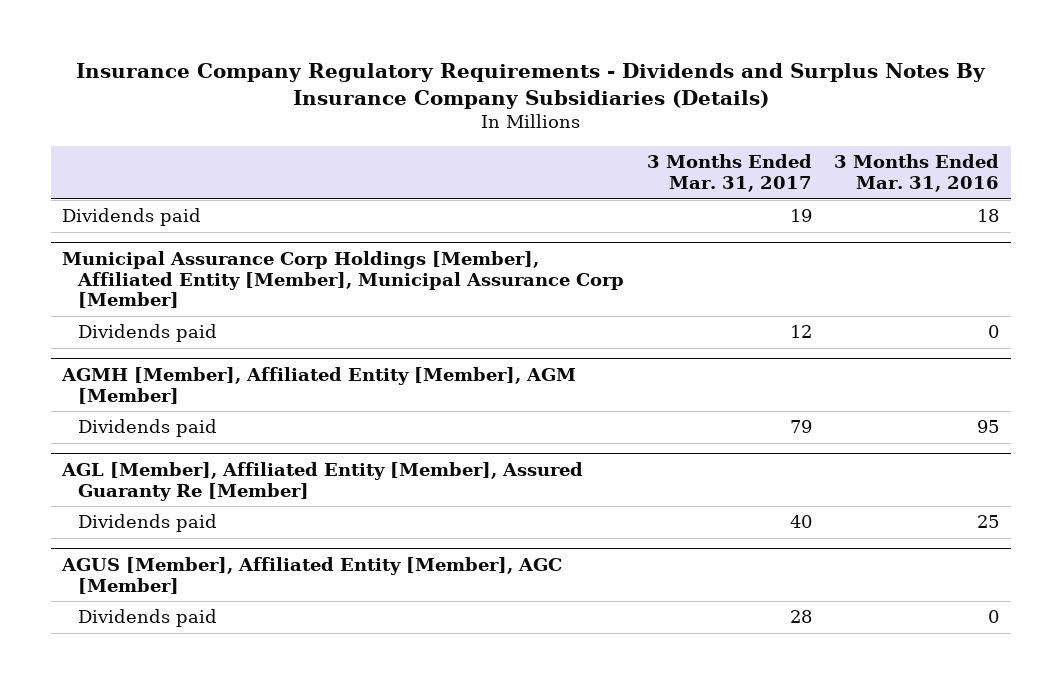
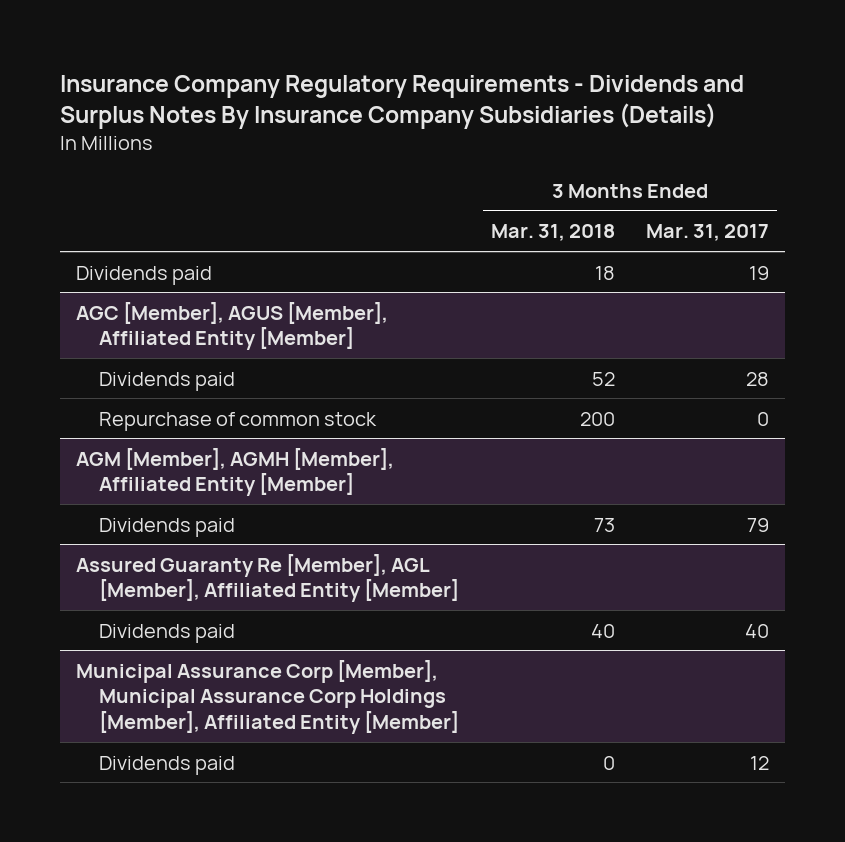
- | 3 Months Ended Mar. 31, 2017 | 3 Months Ended Mar. 31, 2016
+ | 3 Months Ended Mar. 31, 2018 | 3 Months Ended Mar. 31, 2017
- Municipal Assurance Corp Holdings [Member], Affiliated Entity [Member], Municipal Assurance Corp [Member]
- Dividends paid | 12 | 0
- AGMH [Member], Affiliated Entity [Member], AGM [Member]
+ AGC [Member], AGUS [Member], Affiliated Entity [Member]
+ Dividends paid | 52 | 28
+ Repurchase of common stock | 200 | 0
+ AGM [Member], AGMH [Member], Affiliated Entity [Member]
- AGL [Member], Affiliated Entity [Member], Assured Guaranty Re [Member]
+ Assured Guaranty Re [Member], AGL [Member], Affiliated Entity [Member]
- AGUS [Member], Affiliated Entity [Member], AGC [Member]
- Dividends paid | 28 | 0
+ Municipal Assurance Corp [Member], Municipal Assurance Corp Holdings [Member], Affiliated Entity [Member]
+ Dividends paid | 0 | 12

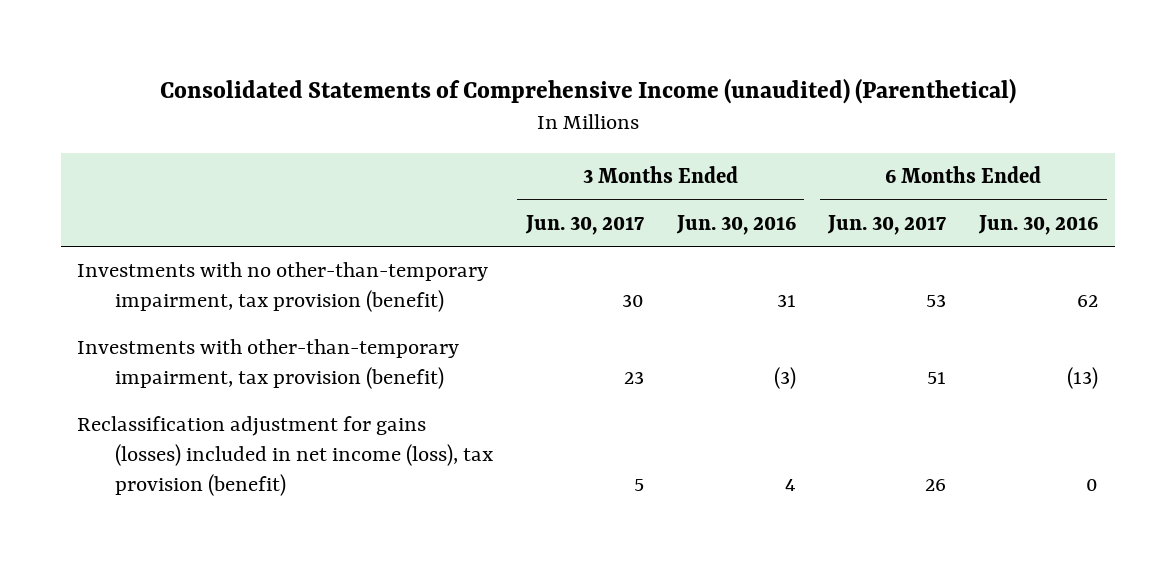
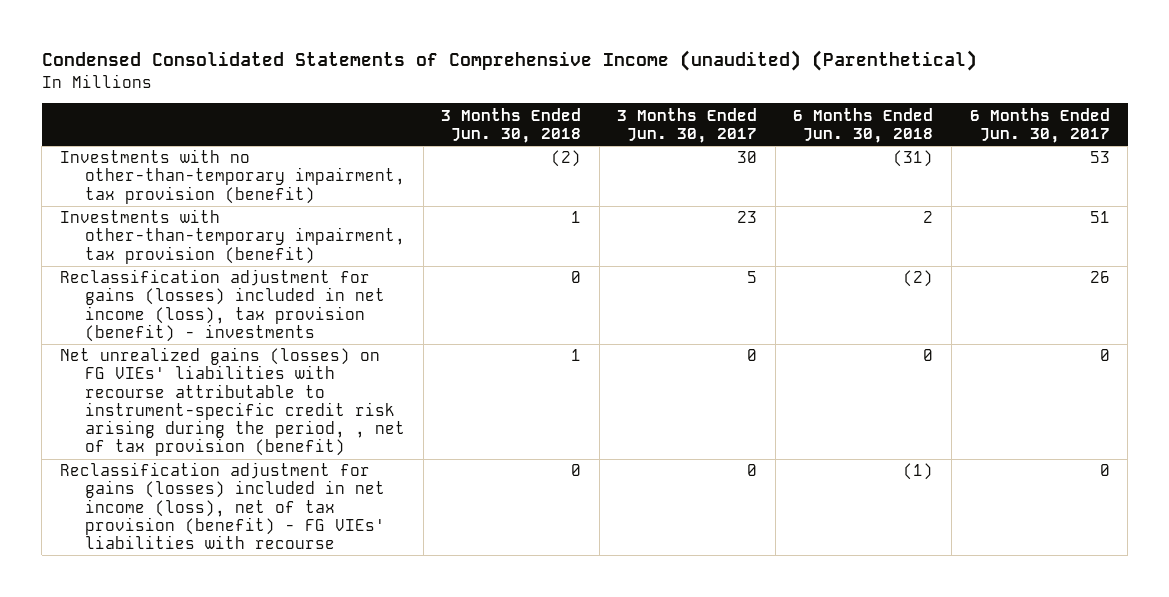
- Consolidated Statements of Comprehensive Income (unaudited) (Parenthetical)
+ Condensed Consolidated Statements of Comprehensive Income (unaudited) (Parenthetical)
- | 3 Months Ended Jun. 30, 2017 | 3 Months Ended Jun. 30, 2016 | 6 Months Ended Jun. 30, 2017 | 6 Months Ended Jun. 30, 2016
+ | 3 Months Ended Jun. 30, 2018 | 3 Months Ended Jun. 30, 2017 | 6 Months Ended Jun. 30, 2018 | 6 Months Ended Jun. 30, 2017
- Reclassification adjustment for gains (losses) included in net income (loss), tax provision (benefit) | 5 | 4 | 26 | 0
+ Reclassification adjustment for gains (losses) included in net income (loss), tax provision (benefit) - investments | 0 | 5 | (2) | 26
+ Net unrealized gains (losses) on FG VIEs' liabilities with recourse attributable to instrument-specific credit risk arising during the period, , net of tax provision (benefit) | 1 | 0 | 0 | 0
+ Reclassification adjustment for gains (losses) included in net income (loss), net of tax provision (benefit) - FG VIEs' liabilities with recourse | 0 | 0 | (1) | 0

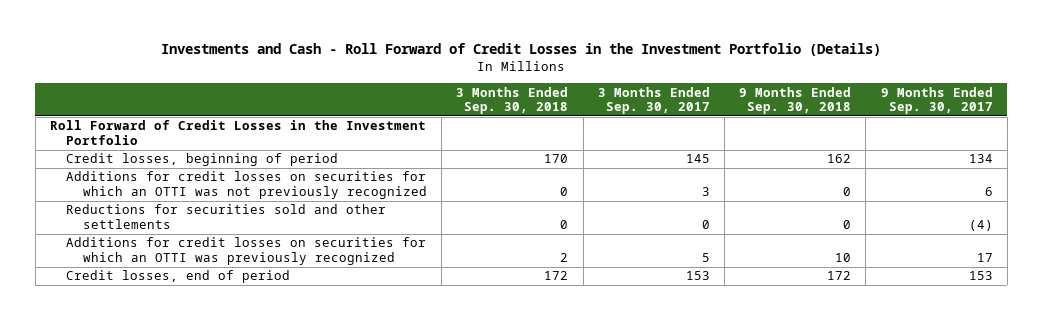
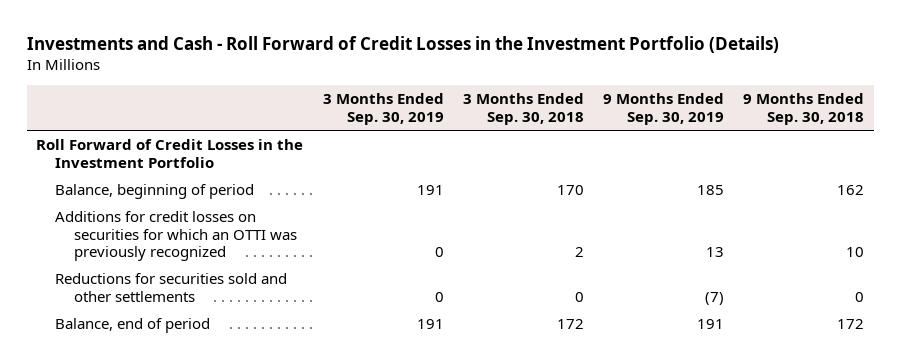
- | 3 Months Ended Sep. 30, 2018 | 3 Months Ended Sep. 30, 2017 | 9 Months Ended Sep. 30, 2018 | 9 Months Ended Sep. 30, 2017
+ | 3 Months Ended Sep. 30, 2019 | 3 Months Ended Sep. 30, 2018 | 9 Months Ended Sep. 30, 2019 | 9 Months Ended Sep. 30, 2018
- Credit losses, beginning of period | 170 | 145 | 162 | 134
- Additions for credit losses on securities for which an OTTI was not previously recognized | 0 | 3 | 0 | 6
+ Balance, beginning of period | 191 | 170 | 185 | 162
- Credit losses, end of period | 172 | 153 | 172 | 153
moved down: Reductions for securities sold and other settlements | 0 | 0 | (7) | 0
+ Balance, end of period | 191 | 172 | 191 | 172

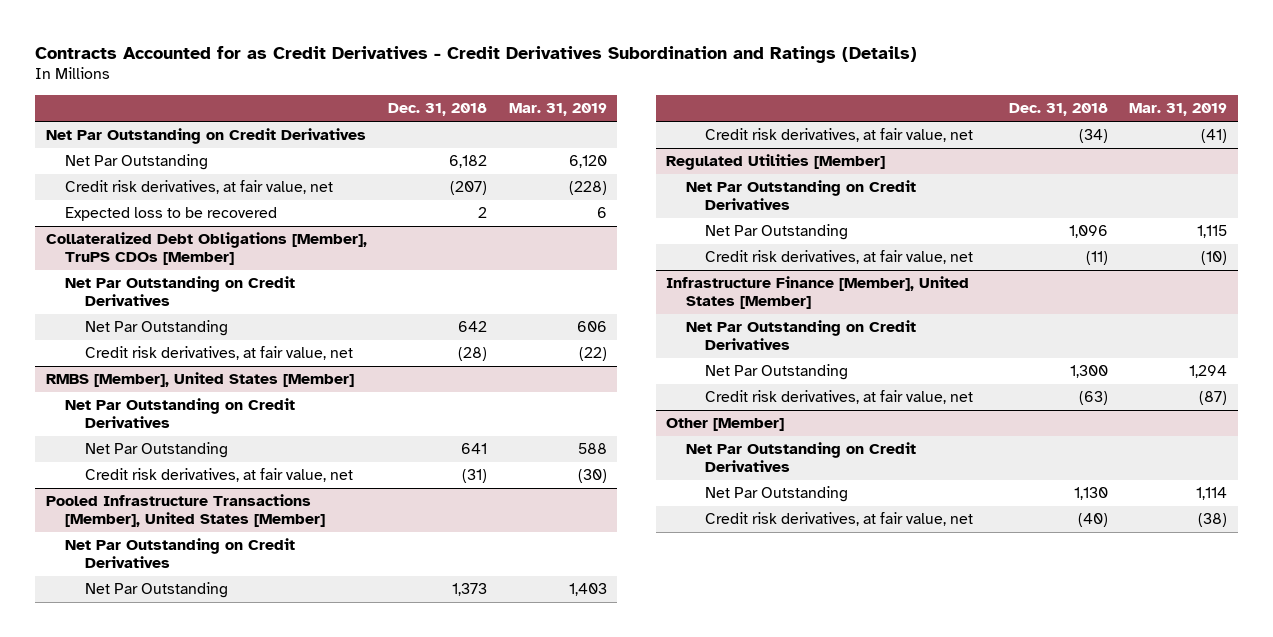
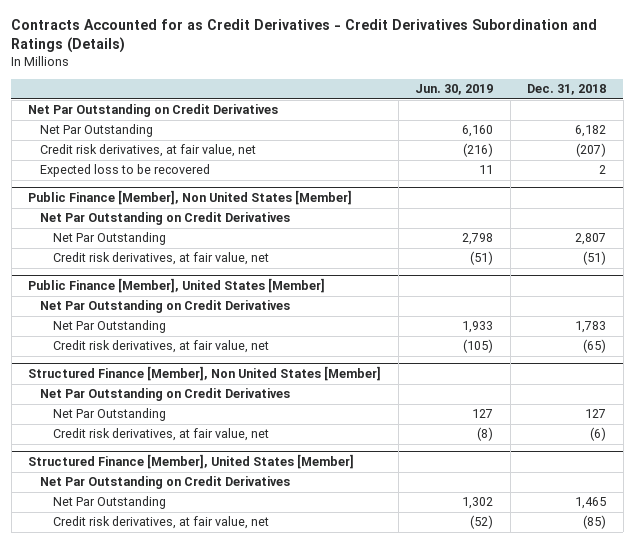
- | Dec. 31, 2018 | Mar. 31, 2019
+ | Jun. 30, 2019 | Dec. 31, 2018
- Collateralized Debt Obligations [Member], TruPS CDOs [Member]
- Net Par Outstanding on Credit Derivatives
- Net Par Outstanding | 642 | 606
- Credit risk derivatives, at fair value, net | (28) | (22)
- RMBS [Member], United States [Member]
- Net Par Outstanding on Credit Derivatives
- Net Par Outstanding | 641 | 588
- Credit risk derivatives, at fair value, net | (31) | (30)
- Pooled Infrastructure Transactions [Member], United States [Member]
+ Public Finance [Member], Non United States [Member]
- Net Par Outstanding | 1,373 | 1,403
- Credit risk derivatives, at fair value, net | (34) | (41)
- Regulated Utilities [Member]
+ Net Par Outstanding | 2,798 | 2,807
+ Credit risk derivatives, at fair value, net | (51) | (51)
+ Public Finance [Member], United States [Member]
- Net Par Outstanding | 1,096 | 1,115
- Credit risk derivatives, at fair value, net | (11) | (10)
- Infrastructure Finance [Member], United States [Member]
+ Net Par Outstanding | 1,933 | 1,783
+ Credit risk derivatives, at fair value, net | (105) | (65)
+ Structured Finance [Member], Non United States [Member]
- Net Par Outstanding | 1,300 | 1,294
- Credit risk derivatives, at fair value, net | (63) | (87)
- Other [Member]
+ Net Par Outstanding | 127 | 127
+ Credit risk derivatives, at fair value, net | (8) | (6)
+ Structured Finance [Member], United States [Member]
- Net Par Outstanding | 1,130 | 1,114
- Credit risk derivatives, at fair value, net | (40) | (38)
+ Net Par Outstanding | 1,302 | 1,465
+ Credit risk derivatives, at fair value, net | (52) | (85)

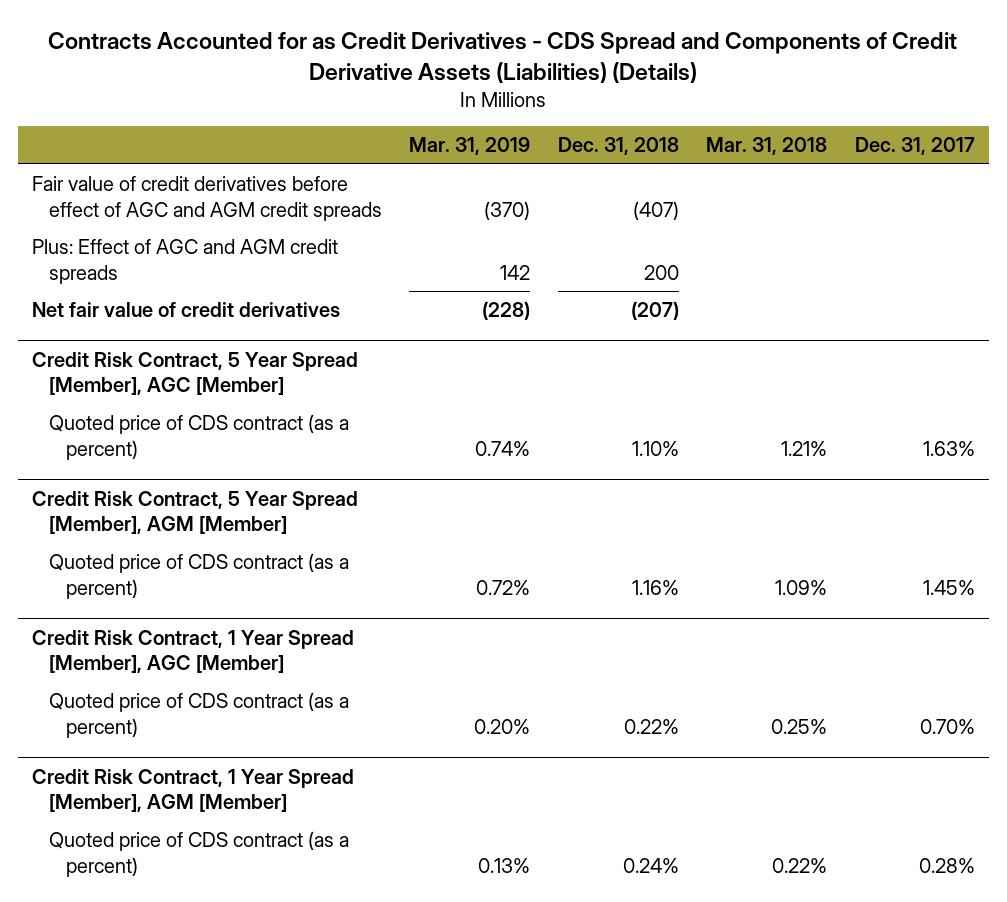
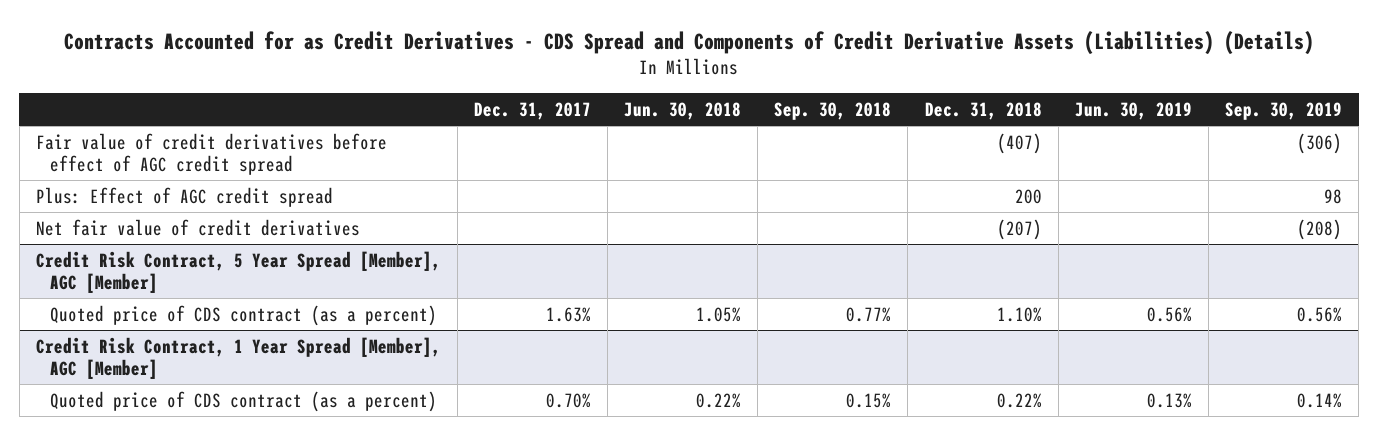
- | Mar. 31, 2019 | Dec. 31, 2018 | Mar. 31, 2018 | Dec. 31, 2017
+ | Dec. 31, 2017 | Jun. 30, 2018 | Sep. 30, 2018 | Dec. 31, 2018 | Jun. 30, 2019 | Sep. 30, 2019
- Fair value of credit derivatives before effect of AGC and AGM credit spreads | (370) | (407) | |
- Plus: Effect of AGC and AGM credit spreads | 142 | 200 | |
+ Fair value of credit derivatives before effect of AGC credit spread | | | | (407) | | (306)
+ Plus: Effect of AGC credit spread | | | | 200 | | 98
- Credit Risk Contract, 5 Year Spread [Member], AGM [Member]
- Quoted price of CDS contract (as a percent) | 0.72% | 1.16% | 1.09% | 1.45%
- Credit Risk Contract, 1 Year Spread [Member], AGM [Member]
- Quoted price of CDS contract (as a percent) | 0.13% | 0.24% | 0.22% | 0.28%

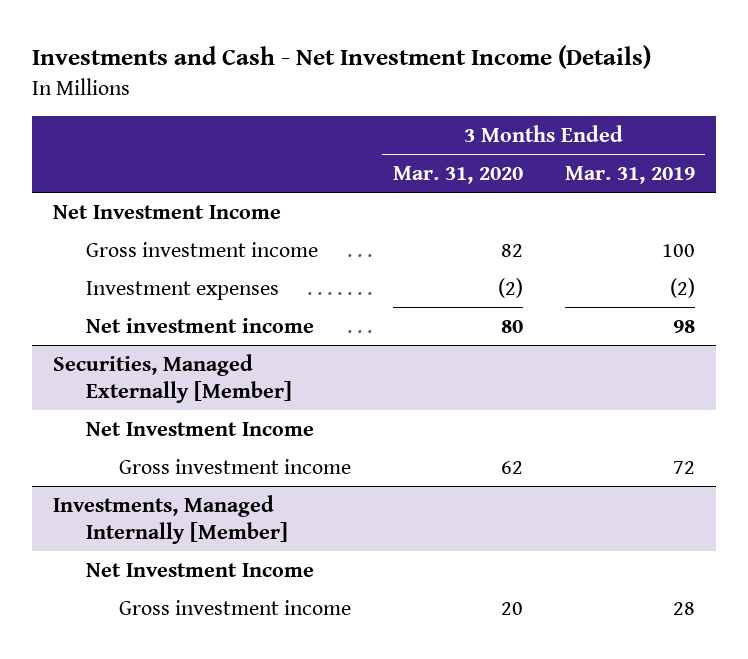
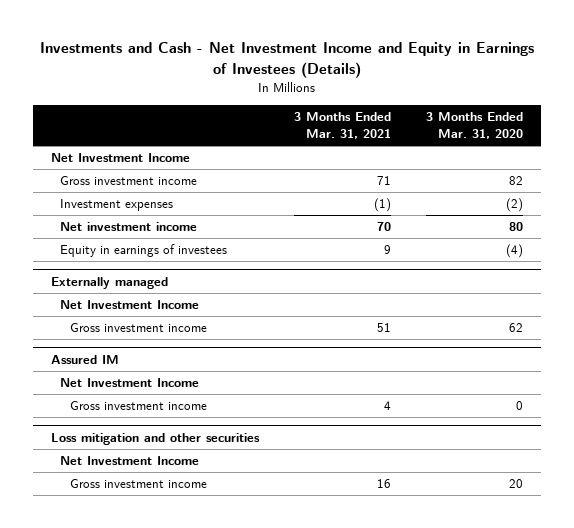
- Investments and Cash - Net Investment Income (Details)
+ Investments and Cash - Net Investment Income and Equity in Earnings of Investees (Details)
- | 3 Months Ended Mar. 31, 2020 | 3 Months Ended Mar. 31, 2019
+ | 3 Months Ended Mar. 31, 2021 | 3 Months Ended Mar. 31, 2020
- Securities, Managed Externally [Member]
+ Equity in earnings of investees | 9 | (4)
+ Externally managed
- Investments, Managed Internally [Member]
+ Assured IM
+ Gross investment income | 4 | 0
+ Loss mitigation and other securities
+ Net Investment Income

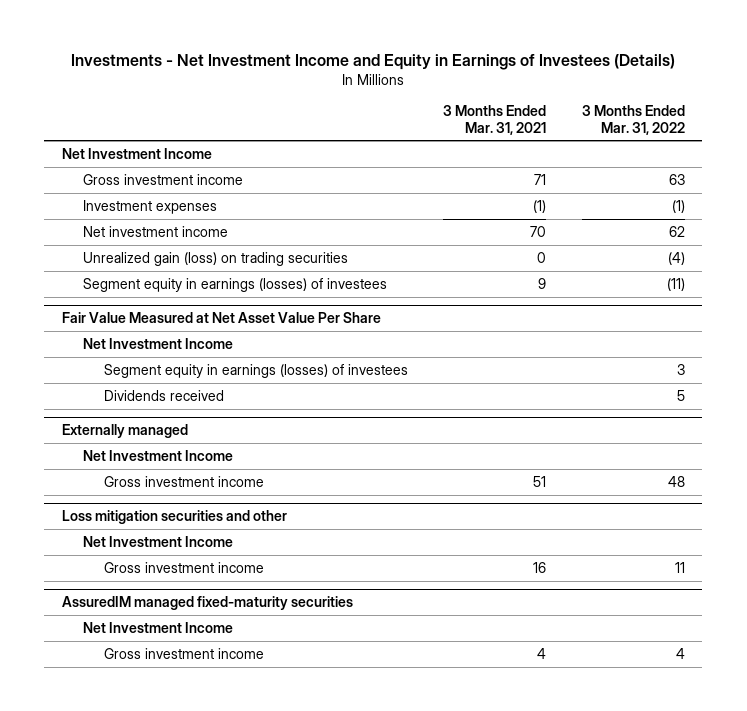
- Investments and Cash - Net Investment Income and Equity in Earnings of Investees (Details)
+ Investments - Net Investment Income and Equity in Earnings of Investees (Details)
- | 3 Months Ended Mar. 31, 2021 | 3 Months Ended Mar. 31, 2020
+ | 3 Months Ended Mar. 31, 2021 | 3 Months Ended Mar. 31, 2022
- Equity in earnings of investees | 9 | (4)
+ Unrealized gain (loss) on trading securities | 0 | (4)
+ Segment equity in earnings (losses) of investees | 9 | (11)
+ Fair Value Measured at Net Asset Value Per Share
+ Net Investment Income
+ Segment equity in earnings (losses) of investees | | 3
+ Dividends received | | 5
- Assured IM
- Net Investment Income
- Gross investment income | 4 | 0
- Loss mitigation and other securities
+ Loss mitigation securities and other
+ AssuredIM managed fixed-maturity securities
+ Net Investment Income
+ Gross investment income | 4 | 4

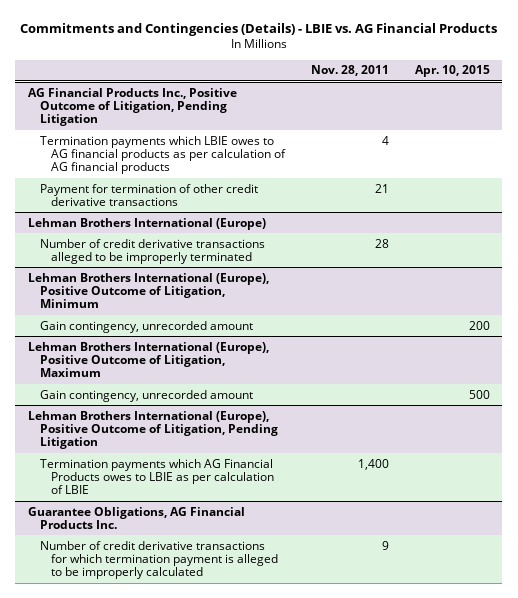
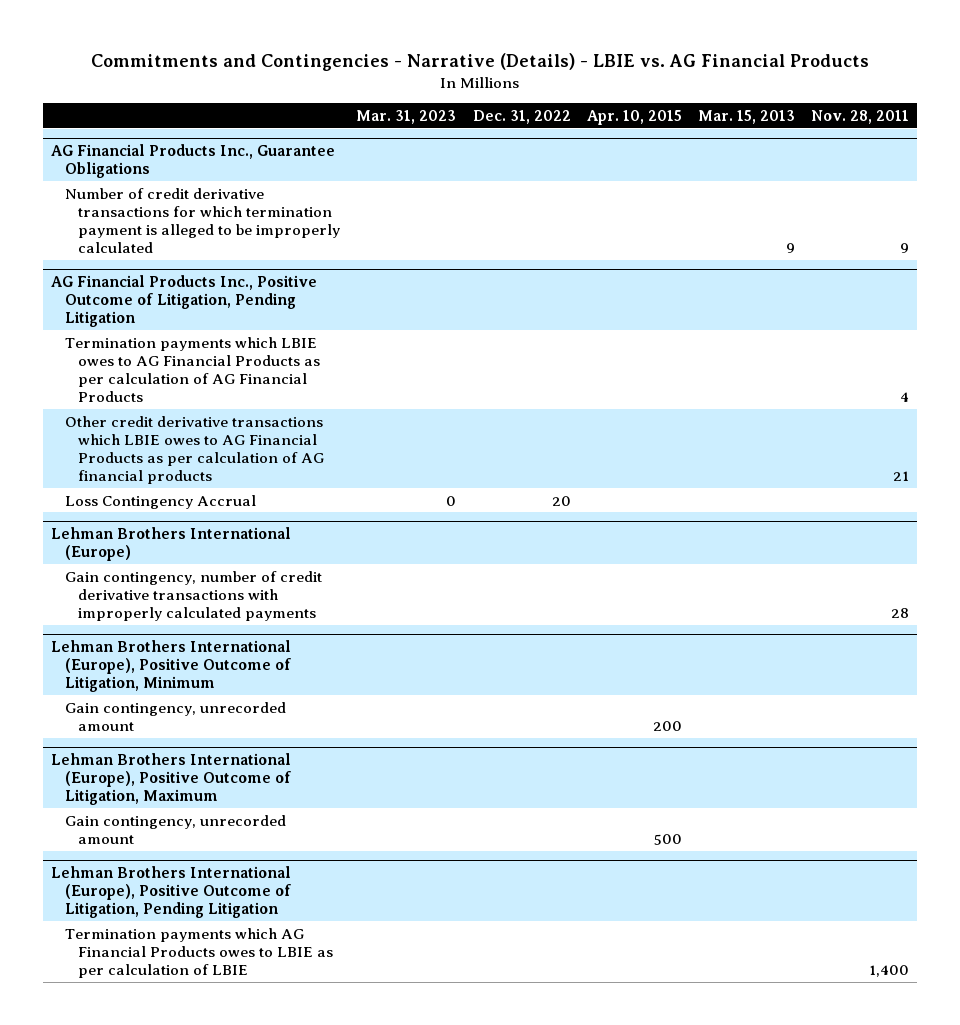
- Commitments and Contingencies (Details) - LBIE vs. AG Financial Products
+ Commitments and Contingencies - Narrative (Details) - LBIE vs. AG Financial Products
- | Nov. 28, 2011 | Apr. 10, 2015
+ | Mar. 31, 2023 | Dec. 31, 2022 | Apr. 10, 2015 | Mar. 15, 2013 | Nov. 28, 2011
+ AG Financial Products Inc., Guarantee Obligations
+ Number of credit derivative transactions for which termination payment is alleged to be improperly calculated | | | | 9 | 9
@ AG Financial Products Inc., Positive Outcome of Litigation, Pending Litigation
- Termination payments which LBIE owes to AG financial products as per calculation of AG financial products | 4 |
- Payment for termination of other credit derivative transactions | 21 |
+ Termination payments which LBIE owes to AG Financial Products as per calculation of AG Financial Products | | | | | 4
+ Other credit derivative transactions which LBIE owes to AG Financial Products as per calculation of AG financial products | | | | | 21
+ Loss Contingency Accrual | 0 | 20 | | |
@ Lehman Brothers International (Europe)
- Number of credit derivative transactions alleged to be improperly terminated | 28 |
+ Gain contingency, number of credit derivative transactions with improperly calculated payments | | | | | 28
- Guarantee Obligations, AG Financial Products Inc.
- Number of credit derivative transactions for which termination payment is alleged to be improperly calculated | 9 |

